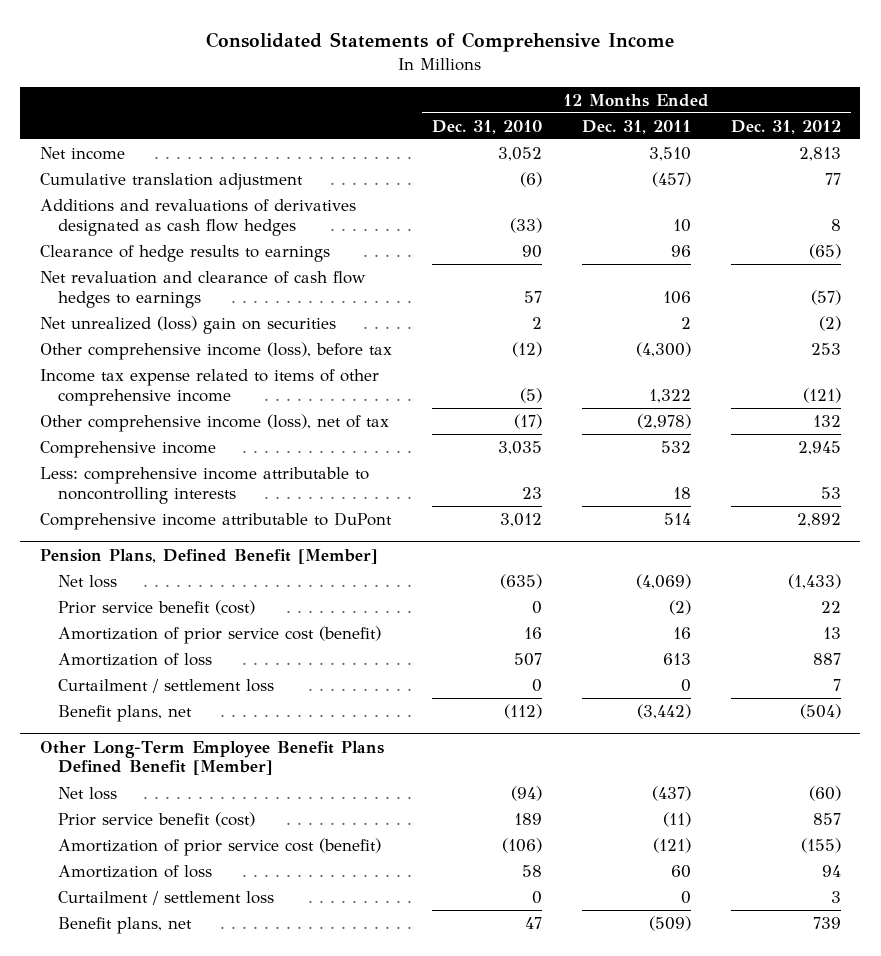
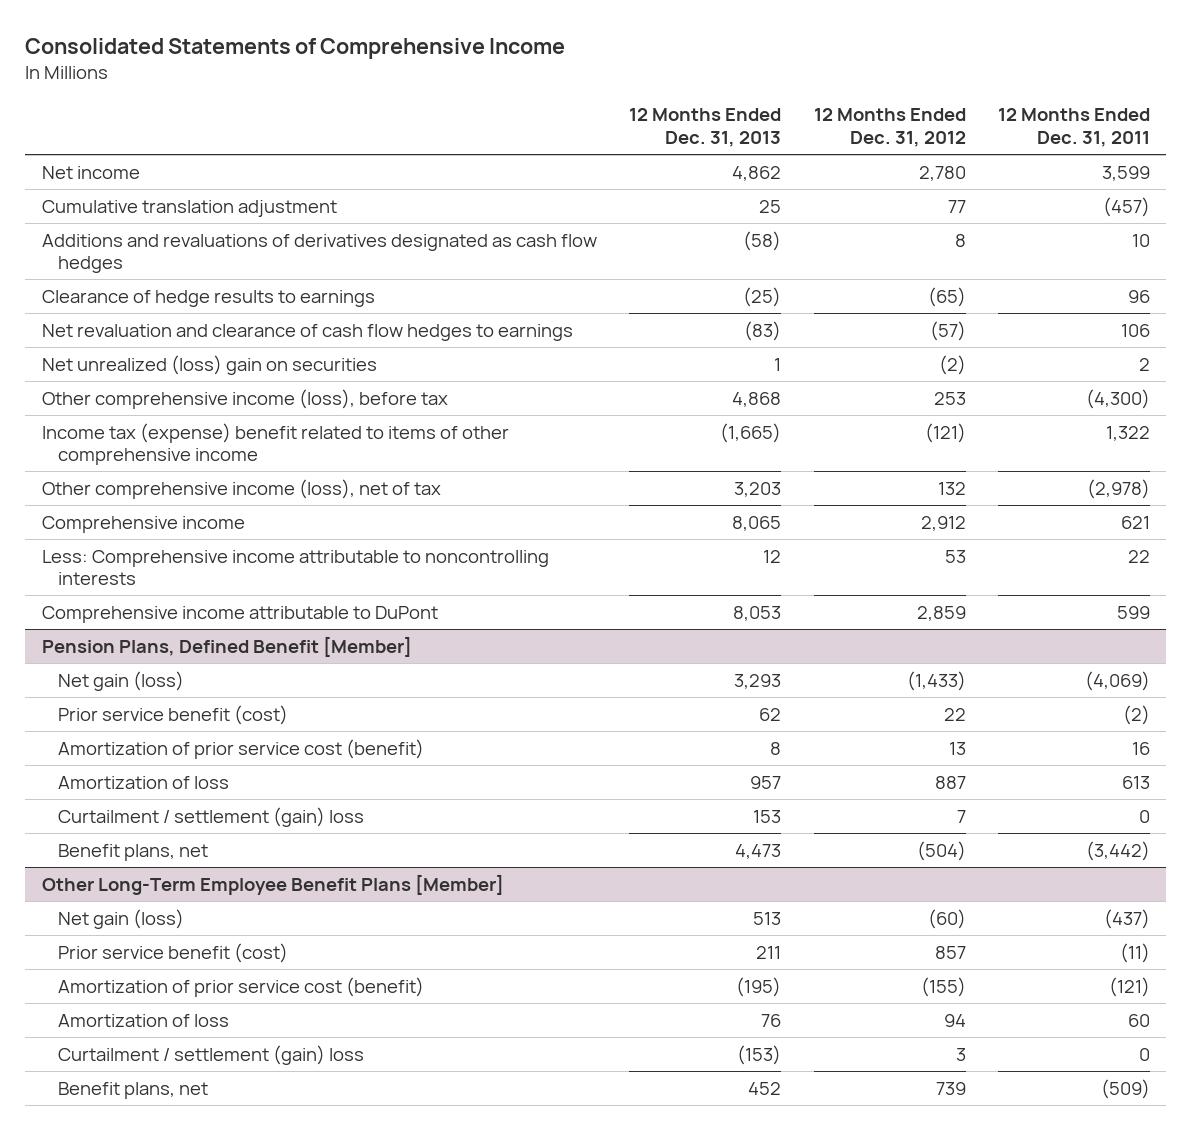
- | 12 Months Ended Dec. 31, 2010 | 12 Months Ended Dec. 31, 2011 | 12 Months Ended Dec. 31, 2012
+ | 12 Months Ended Dec. 31, 2013 | 12 Months Ended Dec. 31, 2012 | 12 Months Ended Dec. 31, 2011
- Net income | 3,052 | 3,510 | 2,813
+ Net income | 4,862 | 2,780 | 3,599
- Income tax expense related to items of other comprehensive income | (5) | 1,322 | (121)
+ Income tax (expense) benefit related to items of other comprehensive income | (1,665) | (121) | 1,322
- Comprehensive income | 3,035 | 532 | 2,945
- Less: comprehensive income attributable to noncontrolling interests | 23 | 18 | 53
- Comprehensive income attributable to DuPont | 3,012 | 514 | 2,892
+ Comprehensive income | 8,065 | 2,912 | 621
+ Less: Comprehensive income attributable to noncontrolling interests | 12 | 53 | 22
+ Comprehensive income attributable to DuPont | 8,053 | 2,859 | 599
@ Pension Plans, Defined Benefit [Member]
- Net loss | (635) | (4,069) | (1,433)
+ Net gain (loss) | 3,293 | (1,433) | (4,069)
- Curtailment / settlement loss | 0 | 0 | 7
+ Curtailment / settlement (gain) loss | 153 | 7 | 0
- Other Long-Term Employee Benefit Plans Defined Benefit [Member]
- Net loss | (94) | (437) | (60)
+ Other Long-Term Employee Benefit Plans [Member]
+ Net gain (loss) | 513 | (60) | (437)
- Curtailment / settlement loss | 0 | 0 | 3
+ Curtailment / settlement (gain) loss | (153) | 3 | 0

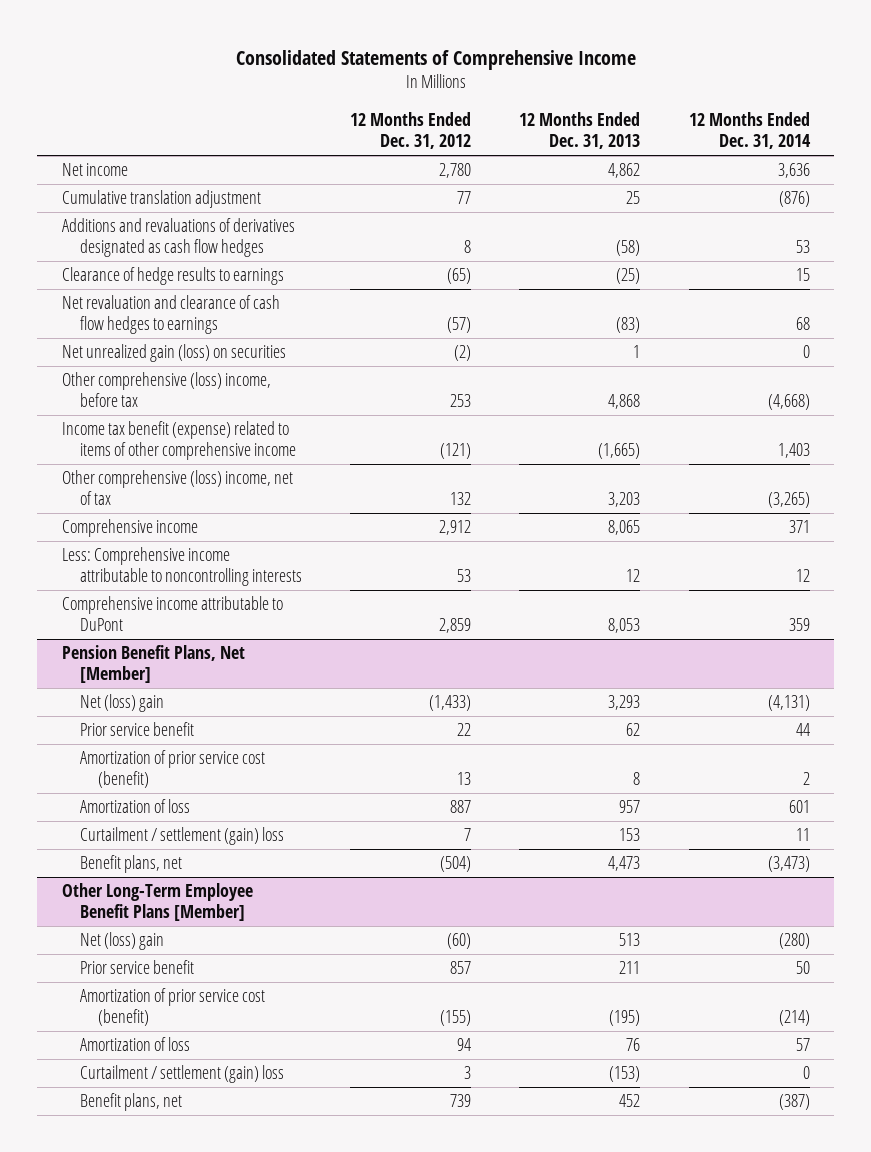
- | 12 Months Ended Dec. 31, 2013 | 12 Months Ended Dec. 31, 2012 | 12 Months Ended Dec. 31, 2011
+ | 12 Months Ended Dec. 31, 2012 | 12 Months Ended Dec. 31, 2013 | 12 Months Ended Dec. 31, 2014
- Net unrealized (loss) gain on securities | 1 | (2) | 2
- Other comprehensive income (loss), before tax | 4,868 | 253 | (4,300)
- Income tax (expense) benefit related to items of other comprehensive income | (1,665) | (121) | 1,322
- Other comprehensive income (loss), net of tax | 3,203 | 132 | (2,978)
+ Net unrealized gain (loss) on securities | (2) | 1 | 0
+ Other comprehensive (loss) income, before tax | 253 | 4,868 | (4,668)
+ Income tax benefit (expense) related to items of other comprehensive income | (121) | (1,665) | 1,403
+ Other comprehensive (loss) income, net of tax | 132 | 3,203 | (3,265)
- Pension Plans, Defined Benefit [Member]
- Net gain (loss) | 3,293 | (1,433) | (4,069)
- Prior service benefit (cost) | 62 | 22 | (2)
+ Pension Benefit Plans, Net [Member]
+ Net (loss) gain | (1,433) | 3,293 | (4,131)
+ Prior service benefit | 22 | 62 | 44
@ Other Long-Term Employee Benefit Plans [Member]
- Net gain (loss) | 513 | (60) | (437)
- Prior service benefit (cost) | 211 | 857 | (11)
+ Net (loss) gain | (60) | 513 | (280)
+ Prior service benefit | 857 | 211 | 50

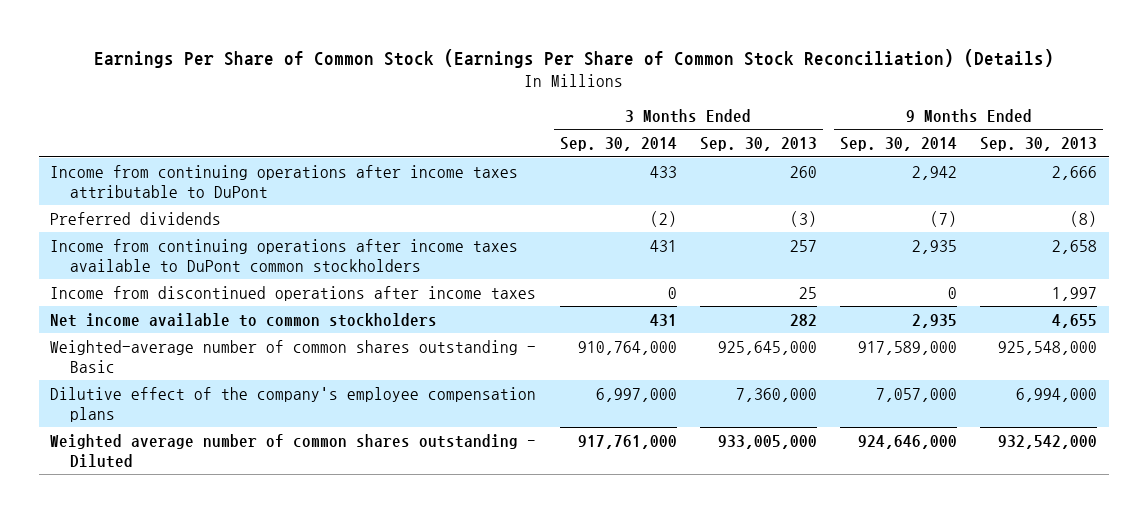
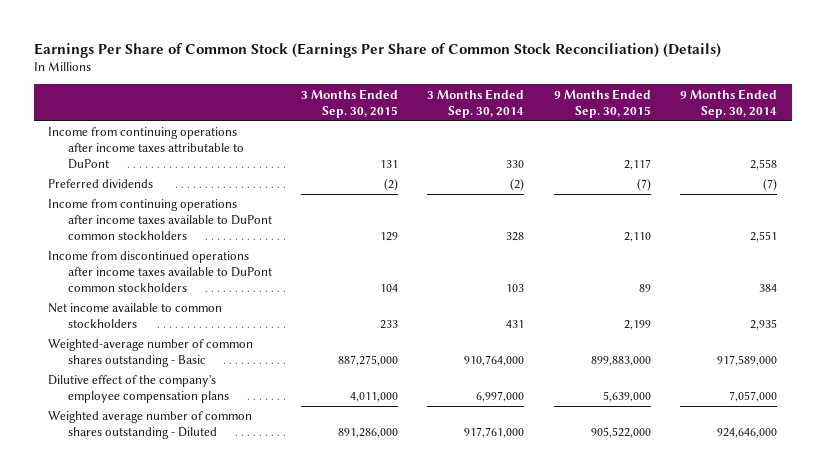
- | 3 Months Ended Sep. 30, 2014 | 3 Months Ended Sep. 30, 2013 | 9 Months Ended Sep. 30, 2014 | 9 Months Ended Sep. 30, 2013
+ | 3 Months Ended Sep. 30, 2015 | 3 Months Ended Sep. 30, 2014 | 9 Months Ended Sep. 30, 2015 | 9 Months Ended Sep. 30, 2014
- Income from continuing operations after income taxes attributable to DuPont | 433 | 260 | 2,942 | 2,666
+ Income from continuing operations after income taxes attributable to DuPont | 131 | 330 | 2,117 | 2,558
- Income from continuing operations after income taxes available to DuPont common stockholders | 431 | 257 | 2,935 | 2,658
- Income from discontinued operations after income taxes | 0 | 25 | 0 | 1,997
+ Income from continuing operations after income taxes available to DuPont common stockholders | 129 | 328 | 2,110 | 2,551
+ Income from discontinued operations after income taxes available to DuPont common stockholders | 104 | 103 | 89 | 384

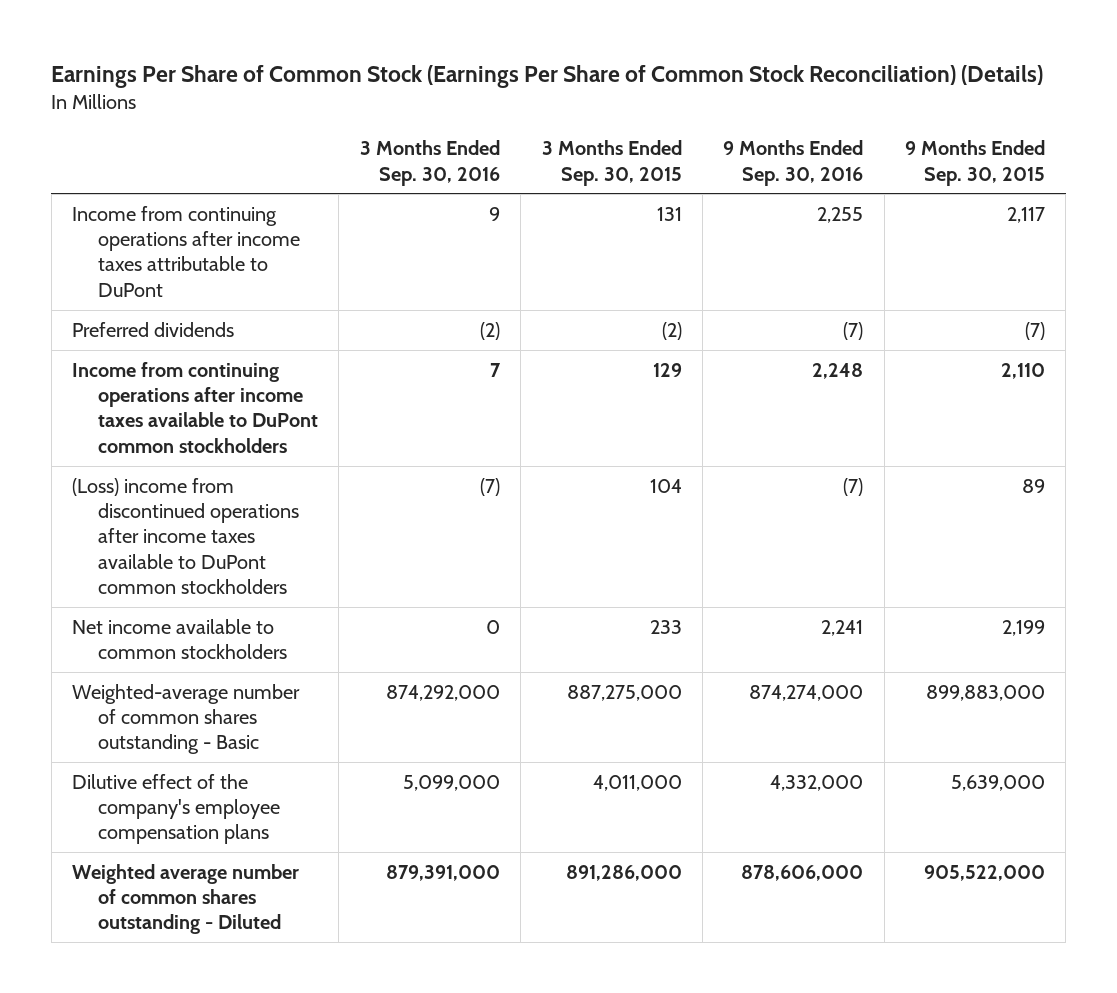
- | 3 Months Ended Sep. 30, 2015 | 3 Months Ended Sep. 30, 2014 | 9 Months Ended Sep. 30, 2015 | 9 Months Ended Sep. 30, 2014
+ | 3 Months Ended Sep. 30, 2016 | 3 Months Ended Sep. 30, 2015 | 9 Months Ended Sep. 30, 2016 | 9 Months Ended Sep. 30, 2015
- Income from discontinued operations after income taxes available to DuPont common stockholders | 104 | 103 | 89 | 384
+ (Loss) income from discontinued operations after income taxes available to DuPont common stockholders | (7) | 104 | (7) | 89

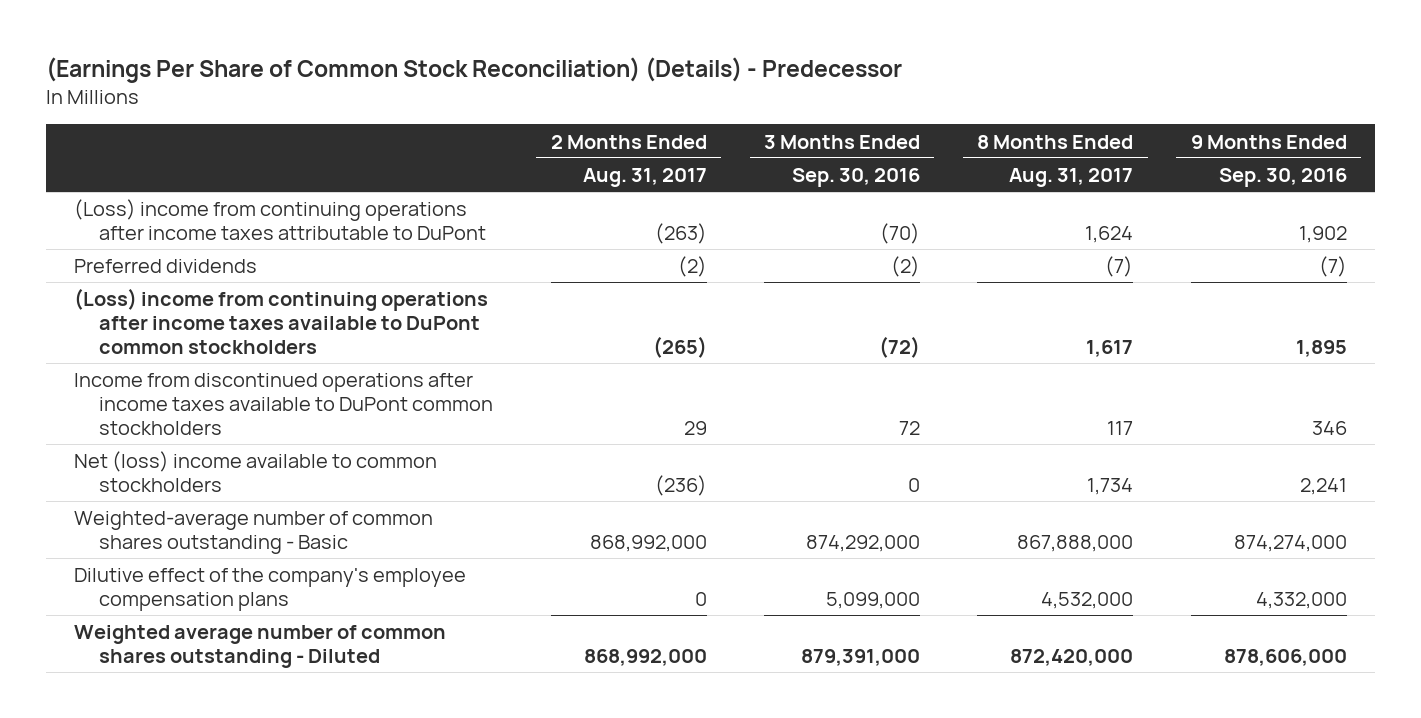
- Earnings Per Share of Common Stock (Earnings Per Share of Common Stock Reconciliation) (Details)
+ (Earnings Per Share of Common Stock Reconciliation) (Details) - Predecessor
- | 3 Months Ended Sep. 30, 2016 | 3 Months Ended Sep. 30, 2015 | 9 Months Ended Sep. 30, 2016 | 9 Months Ended Sep. 30, 2015
+ | 2 Months Ended Aug. 31, 2017 | 3 Months Ended Sep. 30, 2016 | 8 Months Ended Aug. 31, 2017 | 9 Months Ended Sep. 30, 2016
- Income from continuing operations after income taxes attributable to DuPont | 9 | 131 | 2,255 | 2,117
+ (Loss) income from continuing operations after income taxes attributable to DuPont | (263) | (70) | 1,624 | 1,902
- Income from continuing operations after income taxes available to DuPont common stockholders | 7 | 129 | 2,248 | 2,110
- (Loss) income from discontinued operations after income taxes available to DuPont common stockholders | (7) | 104 | (7) | 89
- Net income available to common stockholders | 0 | 233 | 2,241 | 2,199
+ (Loss) income from continuing operations after income taxes available to DuPont common stockholders | (265) | (72) | 1,617 | 1,895
+ Income from discontinued operations after income taxes available to DuPont common stockholders | 29 | 72 | 117 | 346
+ Net (loss) income available to common stockholders | (236) | 0 | 1,734 | 2,241

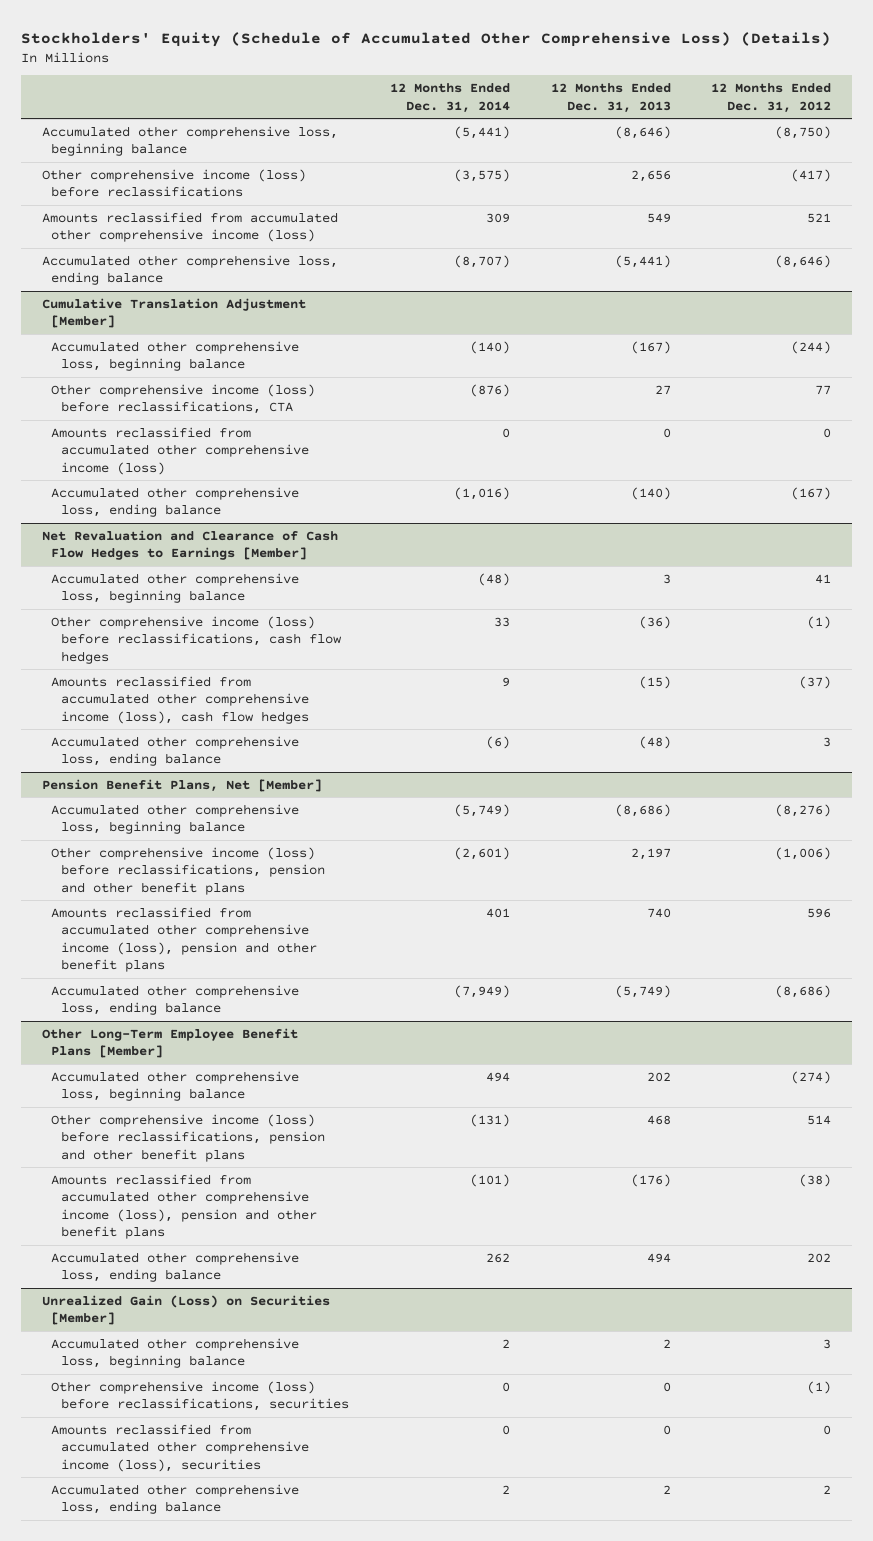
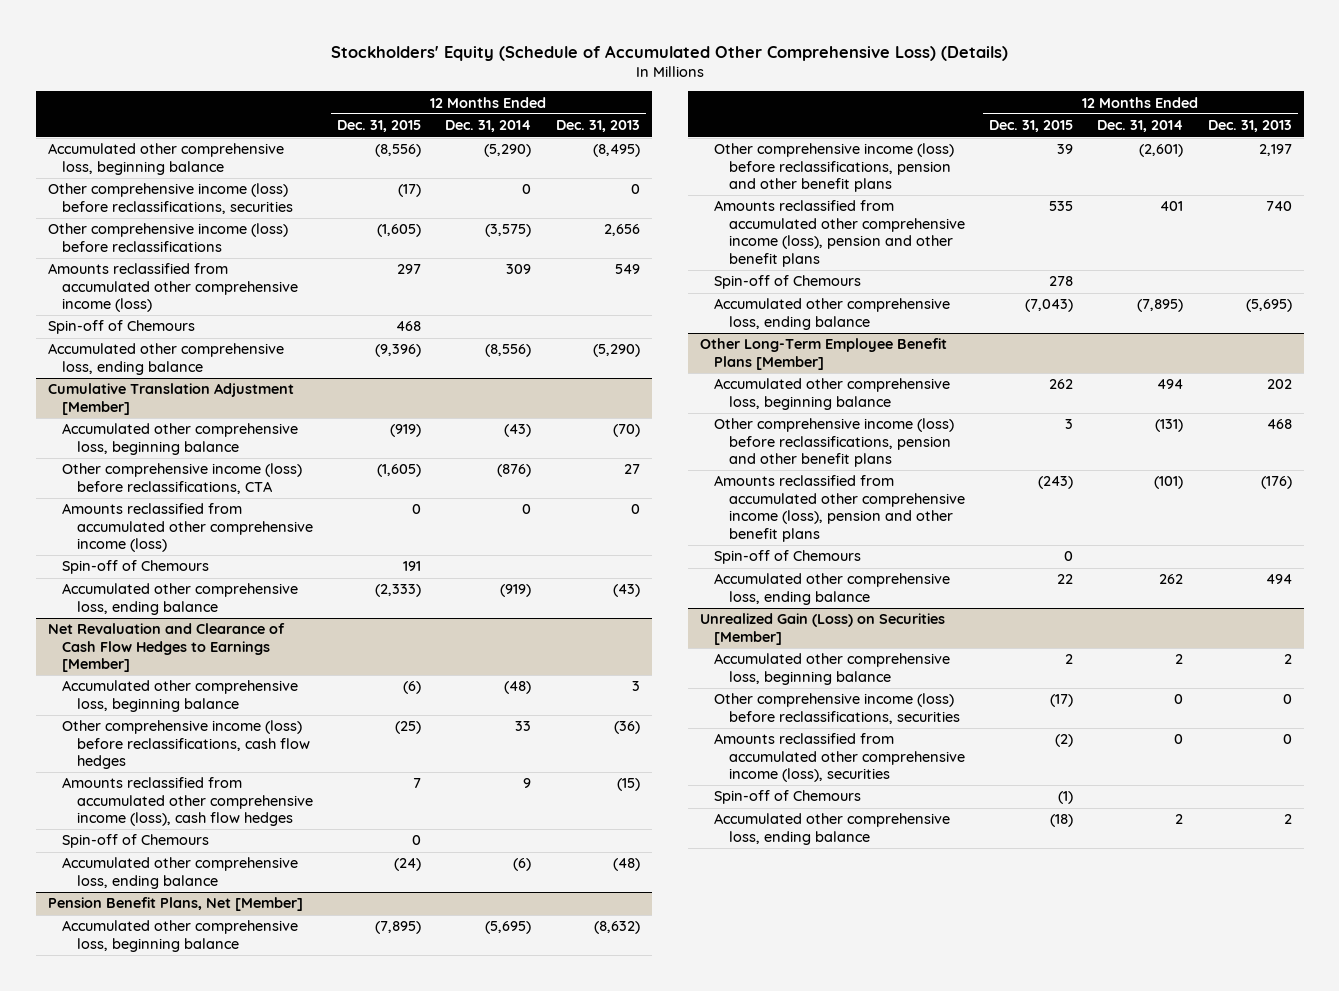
- | 12 Months Ended Dec. 31, 2014 | 12 Months Ended Dec. 31, 2013 | 12 Months Ended Dec. 31, 2012
+ | 12 Months Ended Dec. 31, 2015 | 12 Months Ended Dec. 31, 2014 | 12 Months Ended Dec. 31, 2013
- Accumulated other comprehensive loss, beginning balance | (5,441) | (8,646) | (8,750)
+ Accumulated other comprehensive loss, beginning balance | (8,556) | (5,290) | (8,495)
+ Other comprehensive income (loss) before reclassifications, securities | (17) | 0 | 0
- Accumulated other comprehensive loss, ending balance | (8,707) | (5,441) | (8,646)
+ Spin-off of Chemours | 468 | |
+ Accumulated other comprehensive loss, ending balance | (9,396) | (8,556) | (5,290)
@ Cumulative Translation Adjustment [Member]
- Accumulated other comprehensive loss, beginning balance | (140) | (167) | (244)
+ Accumulated other comprehensive loss, beginning balance | (919) | (43) | (70)
- Accumulated other comprehensive loss, ending balance | (1,016) | (140) | (167)
+ Spin-off of Chemours | 191 | |
+ Accumulated other comprehensive loss, ending balance | (2,333) | (919) | (43)
@ Net Revaluation and Clearance of Cash Flow Hedges to Earnings [Member]
+ Spin-off of Chemours | 0 | |
@ Pension Benefit Plans, Net [Member]
- Accumulated other comprehensive loss, beginning balance | (5,749) | (8,686) | (8,276)
+ Accumulated other comprehensive loss, beginning balance | (7,895) | (5,695) | (8,632)
- Accumulated other comprehensive loss, ending balance | (7,949) | (5,749) | (8,686)
+ Spin-off of Chemours | 278 | |
+ Accumulated other comprehensive loss, ending balance | (7,043) | (7,895) | (5,695)
@ Other Long-Term Employee Benefit Plans [Member]
+ Spin-off of Chemours | 0 | |
@ Unrealized Gain (Loss) on Securities [Member]
+ Spin-off of Chemours | (1) | |

